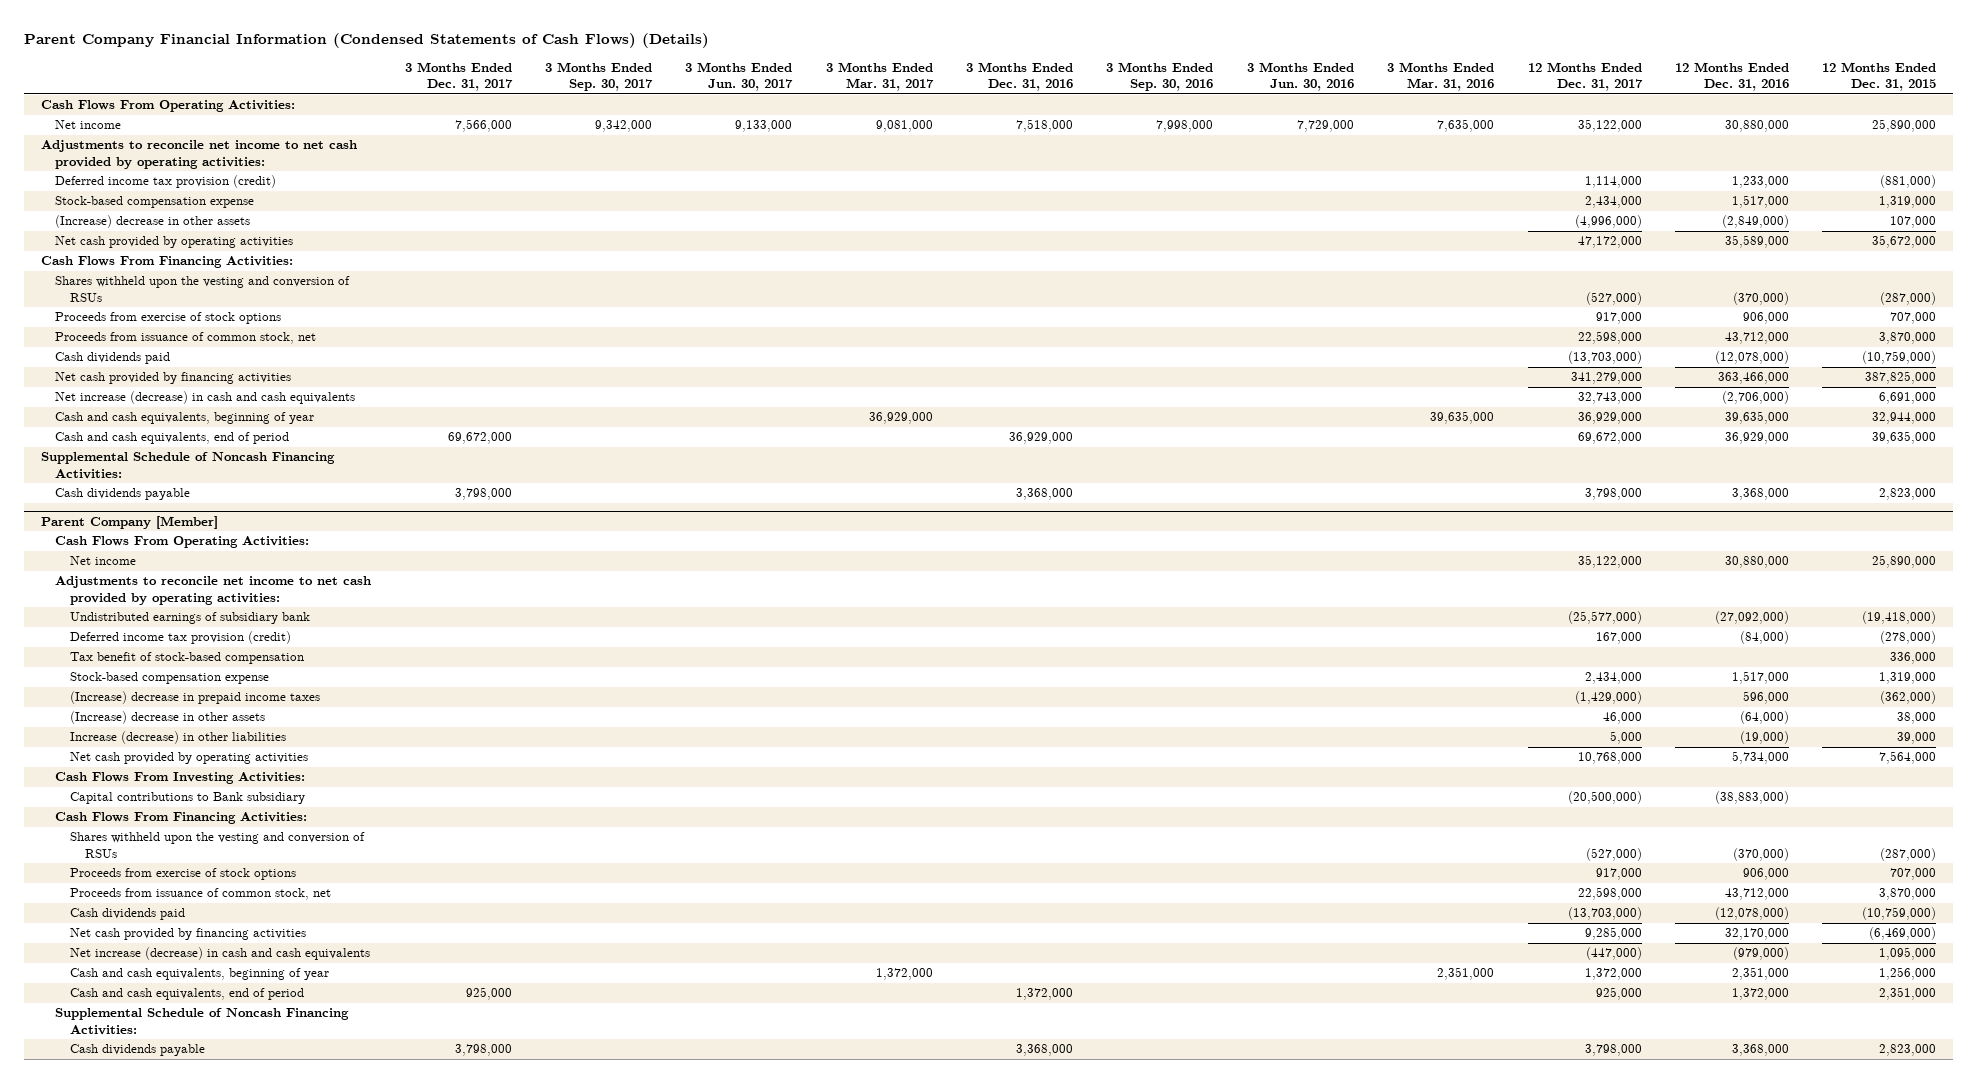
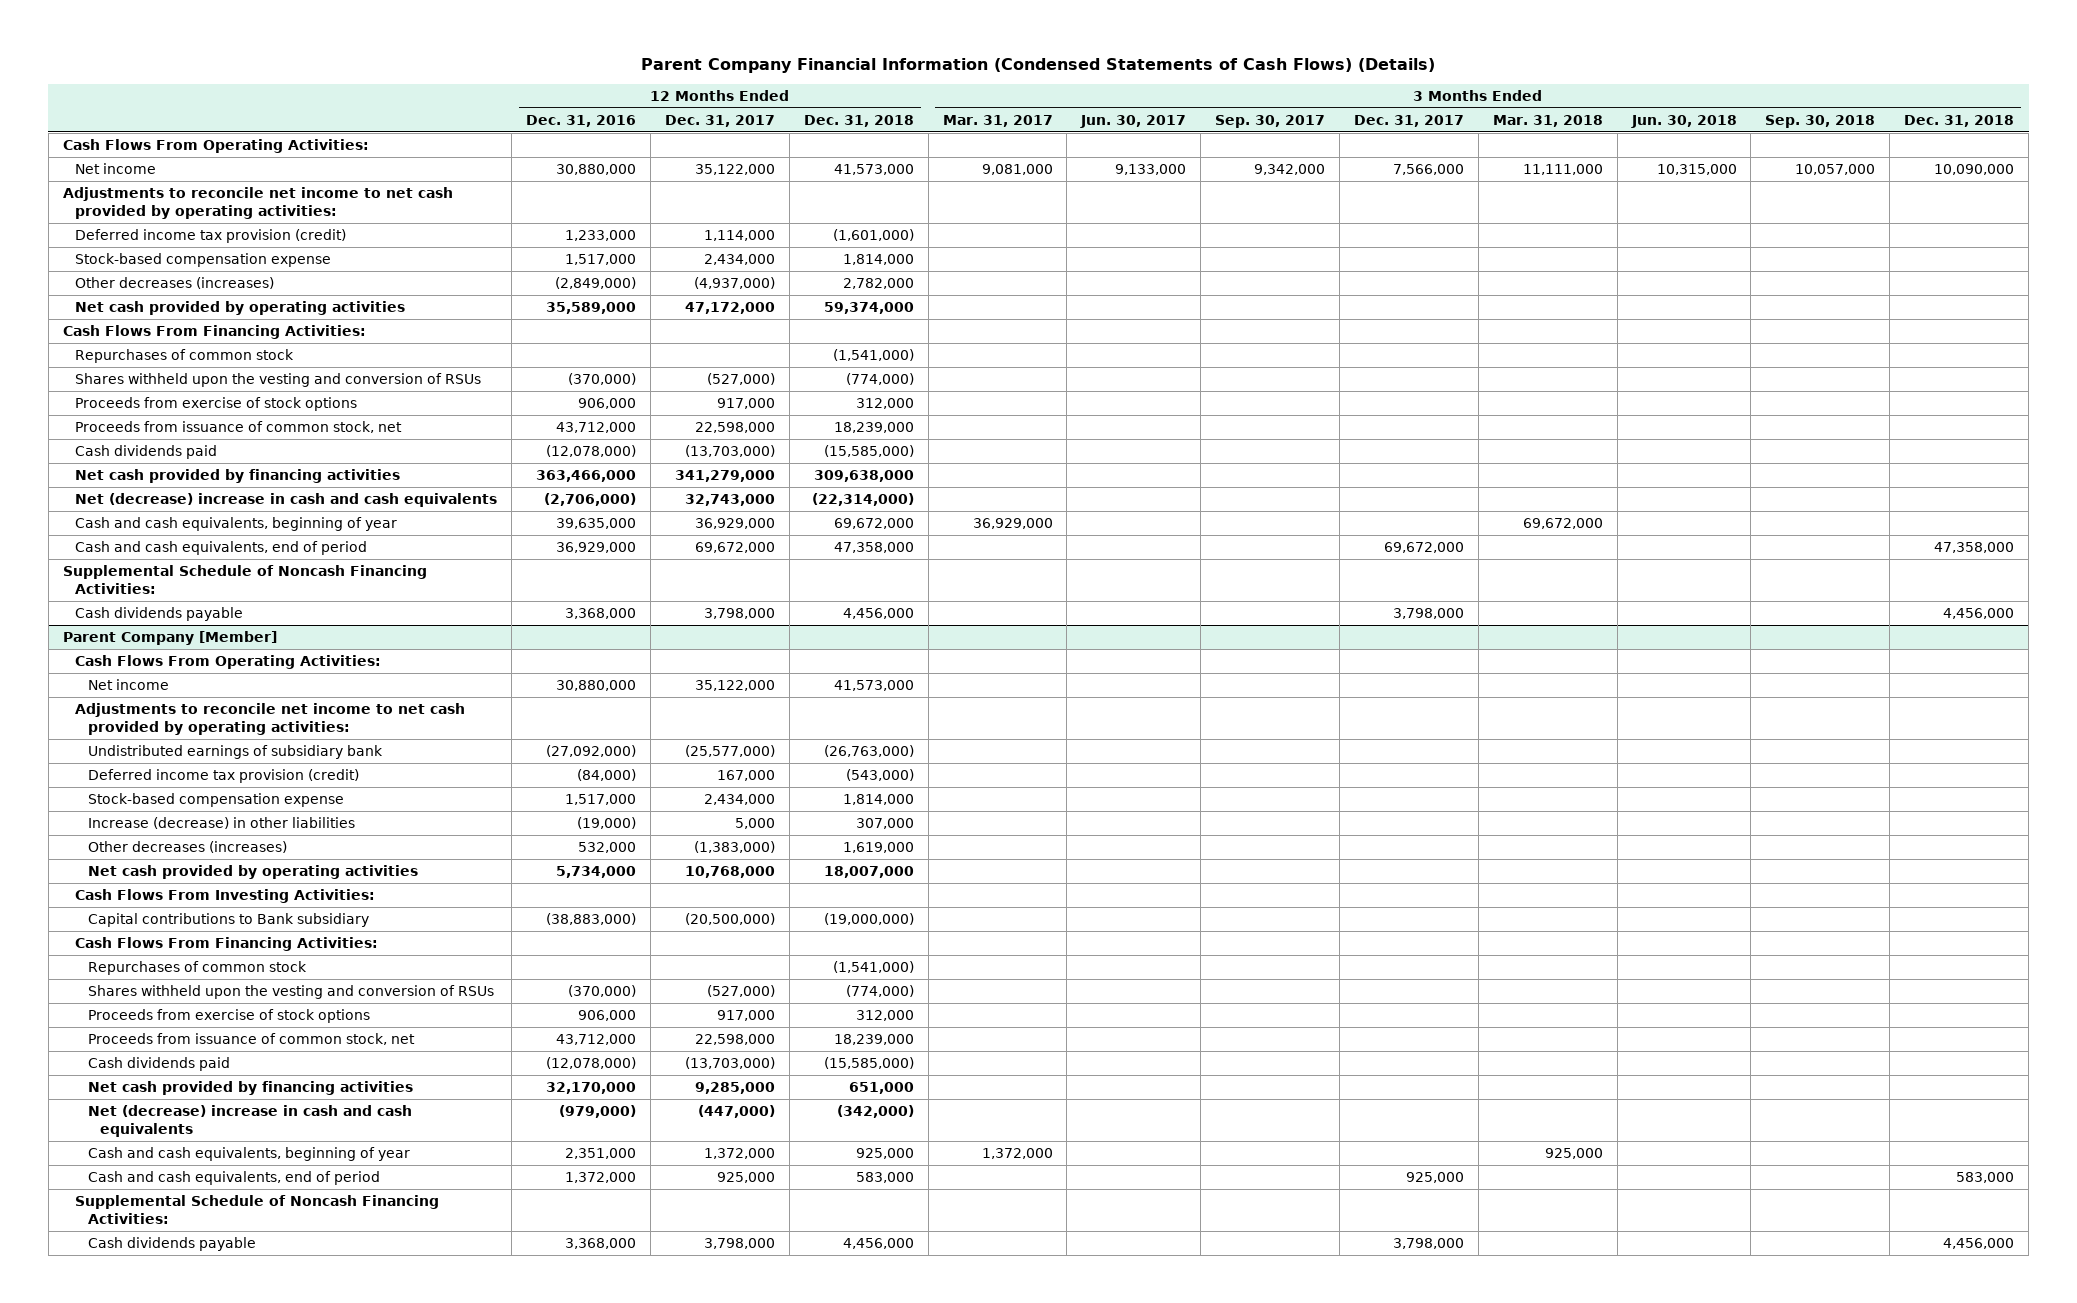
- | 3 Months Ended Dec. 31, 2017 | 3 Months Ended Sep. 30, 2017 | 3 Months Ended Jun. 30, 2017 | 3 Months Ended Mar. 31, 2017 | 3 Months Ended Dec. 31, 2016 | 3 Months Ended Sep. 30, 2016 | 3 Months Ended Jun. 30, 2016 | 3 Months Ended Mar. 31, 2016 | 12 Months Ended Dec. 31, 2017 | 12 Months Ended Dec. 31, 2016 | 12 Months Ended Dec. 31, 2015
+ | 12 Months Ended Dec. 31, 2016 | 12 Months Ended Dec. 31, 2017 | 12 Months Ended Dec. 31, 2018 | 3 Months Ended Mar. 31, 2017 | 3 Months Ended Jun. 30, 2017 | 3 Months Ended Sep. 30, 2017 | 3 Months Ended Dec. 31, 2017 | 3 Months Ended Mar. 31, 2018 | 3 Months Ended Jun. 30, 2018 | 3 Months Ended Sep. 30, 2018 | 3 Months Ended Dec. 31, 2018
- (Increase) decrease in other assets | | | | | | | | | (4,996,000) | (2,849,000) | 107,000
+ Other decreases (increases) | (2,849,000) | (4,937,000) | 2,782,000 | | | | | | | |
+ Repurchases of common stock | | | (1,541,000) | | | | | | | |
- Net increase (decrease) in cash and cash equivalents | | | | | | | | | 32,743,000 | (2,706,000) | 6,691,000
+ Net (decrease) increase in cash and cash equivalents | (2,706,000) | 32,743,000 | (22,314,000) | | | | | | | |
@ Parent Company [Member]
- Tax benefit of stock-based compensation | | | | | | | | | | | 336,000
- (Increase) decrease in prepaid income taxes | | | | | | | | | (1,429,000) | 596,000 | (362,000)
- (Increase) decrease in other assets | | | | | | | | | 46,000 | (64,000) | 38,000
+ Other decreases (increases) | 532,000 | (1,383,000) | 1,619,000 | | | | | | | |
+ Repurchases of common stock | | | (1,541,000) | | | | | | | |
- Net increase (decrease) in cash and cash equivalents | | | | | | | | | (447,000) | (979,000) | 1,095,000
+ Net (decrease) increase in cash and cash equivalents | (979,000) | (447,000) | (342,000) | | | | | | | |

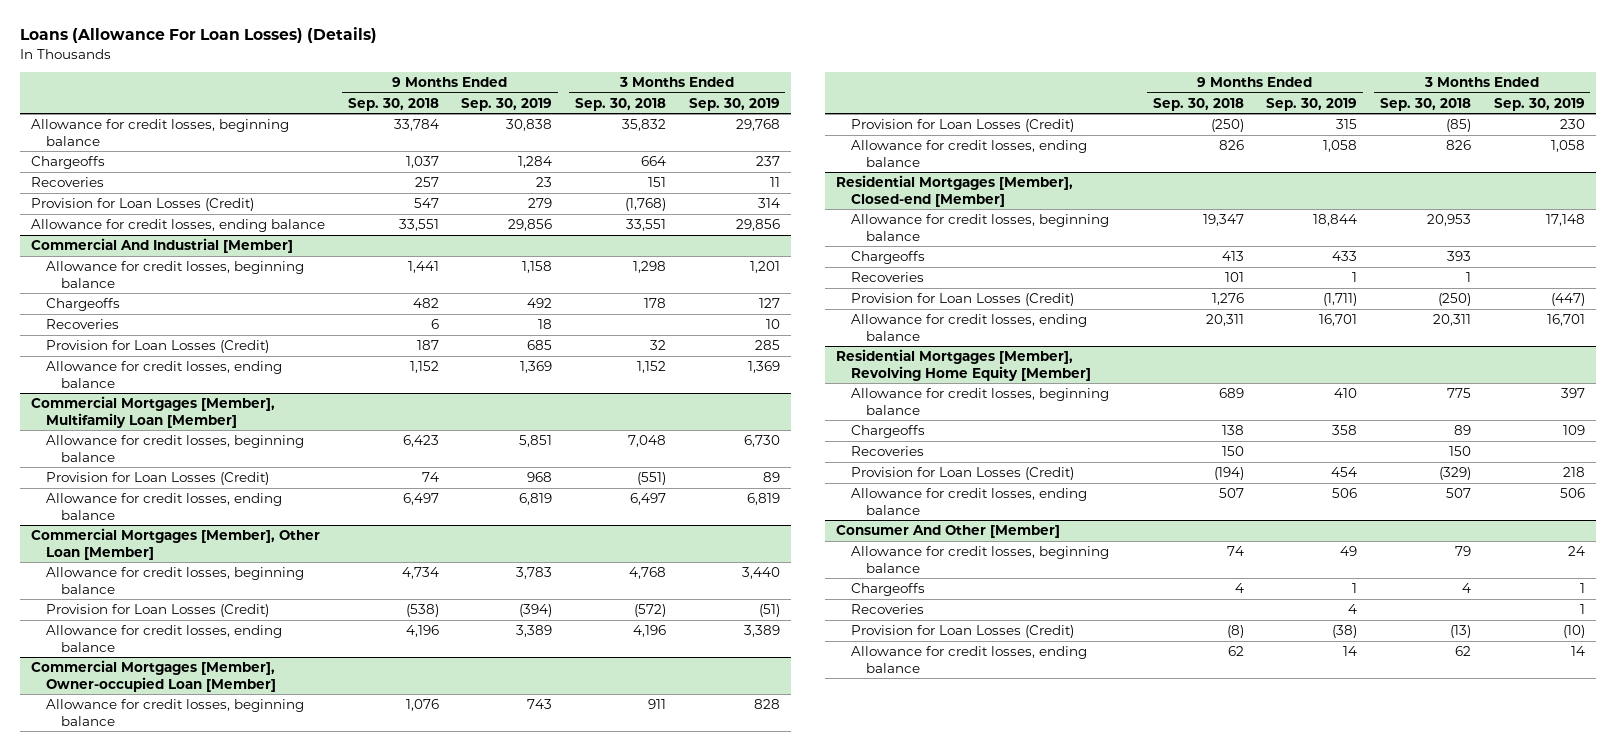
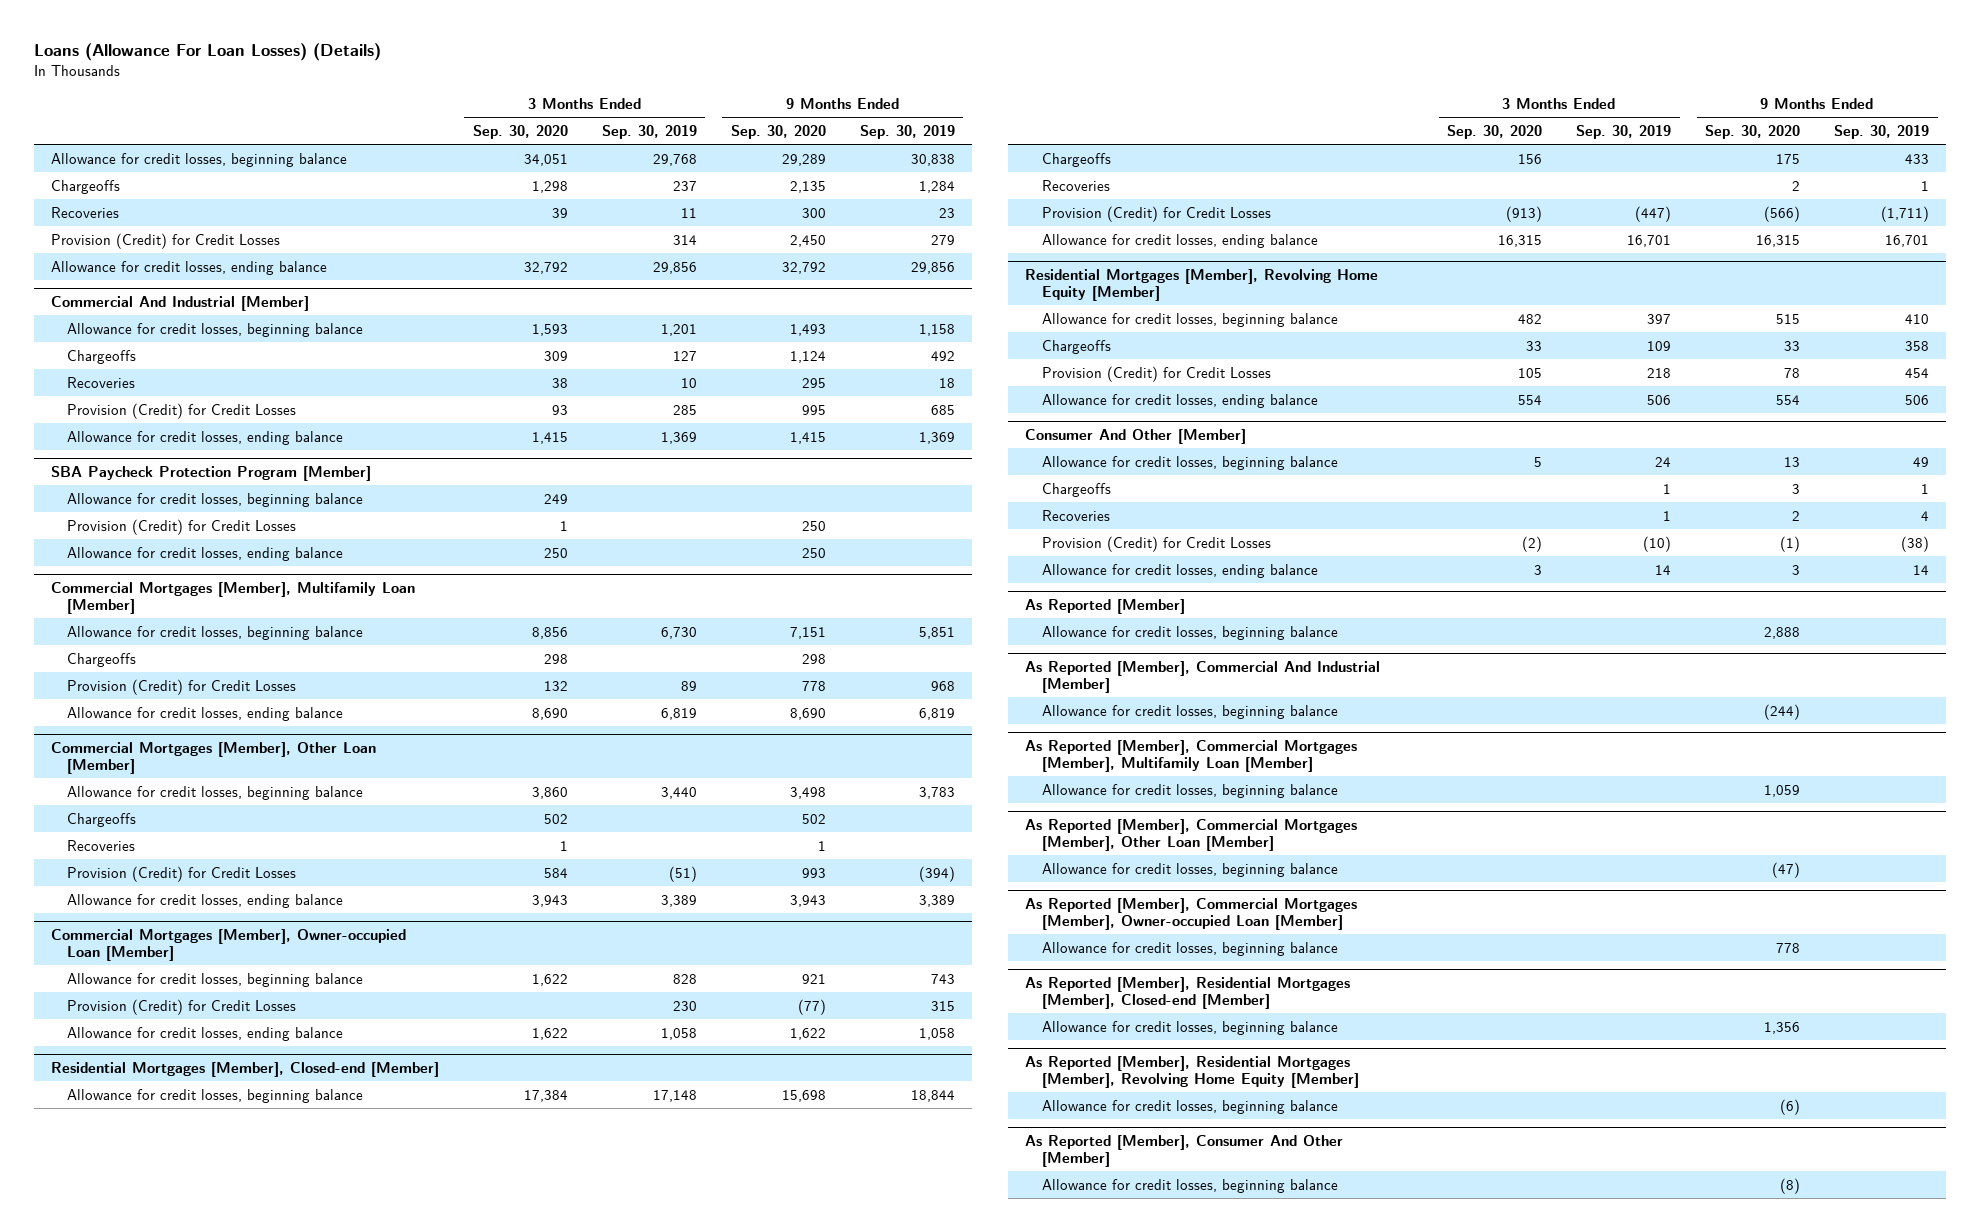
- | 9 Months Ended Sep. 30, 2018 | 9 Months Ended Sep. 30, 2019 | 3 Months Ended Sep. 30, 2018 | 3 Months Ended Sep. 30, 2019
+ | 3 Months Ended Sep. 30, 2020 | 3 Months Ended Sep. 30, 2019 | 9 Months Ended Sep. 30, 2020 | 9 Months Ended Sep. 30, 2019
- Provision for Loan Losses (Credit) | 547 | 279 | (1,768) | 314
+ Provision (Credit) for Credit Losses | | 314 | 2,450 | 279
@ Commercial And Industrial [Member]
- Provision for Loan Losses (Credit) | 187 | 685 | 32 | 285
+ Provision (Credit) for Credit Losses | 93 | 285 | 995 | 685
+ SBA Paycheck Protection Program [Member]
+ Allowance for credit losses, beginning balance | 249 | | |
+ Provision (Credit) for Credit Losses | 1 | | 250 |
+ Allowance for credit losses, ending balance | 250 | | 250 |
@ Commercial Mortgages [Member], Multifamily Loan [Member]
- Provision for Loan Losses (Credit) | 74 | 968 | (551) | 89
+ Chargeoffs | 298 | | 298 |
+ Provision (Credit) for Credit Losses | 132 | 89 | 778 | 968
@ Commercial Mortgages [Member], Other Loan [Member]
- Provision for Loan Losses (Credit) | (538) | (394) | (572) | (51)
+ Chargeoffs | 502 | | 502 |
+ Recoveries | 1 | | 1 |
+ Provision (Credit) for Credit Losses | 584 | (51) | 993 | (394)
@ Commercial Mortgages [Member], Owner-occupied Loan [Member]
- Provision for Loan Losses (Credit) | (250) | 315 | (85) | 230
+ Provision (Credit) for Credit Losses | | 230 | (77) | 315
@ Residential Mortgages [Member], Closed-end [Member]
- Provision for Loan Losses (Credit) | 1,276 | (1,711) | (250) | (447)
+ Provision (Credit) for Credit Losses | (913) | (447) | (566) | (1,711)
@ Residential Mortgages [Member], Revolving Home Equity [Member]
- Recoveries | 150 | | 150 |
- Provision for Loan Losses (Credit) | (194) | 454 | (329) | 218
+ Provision (Credit) for Credit Losses | 105 | 218 | 78 | 454
@ Consumer And Other [Member]
- Provision for Loan Losses (Credit) | (8) | (38) | (13) | (10)
+ Provision (Credit) for Credit Losses | (2) | (10) | (1) | (38)
+ As Reported [Member]
+ Allowance for credit losses, beginning balance | | | 2,888 |
+ As Reported [Member], Commercial And Industrial [Member]
+ Allowance for credit losses, beginning balance | | | (244) |
+ As Reported [Member], Commercial Mortgages [Member], Multifamily Loan [Member]
+ Allowance for credit losses, beginning balance | | | 1,059 |
+ As Reported [Member], Commercial Mortgages [Member], Other Loan [Member]
+ Allowance for credit losses, beginning balance | | | (47) |
+ As Reported [Member], Commercial Mortgages [Member], Owner-occupied Loan [Member]
+ Allowance for credit losses, beginning balance | | | 778 |
+ As Reported [Member], Residential Mortgages [Member], Closed-end [Member]
+ Allowance for credit losses, beginning balance | | | 1,356 |
+ As Reported [Member], Residential Mortgages [Member], Revolving Home Equity [Member]
+ Allowance for credit losses, beginning balance | | | (6) |
+ As Reported [Member], Consumer And Other [Member]
+ Allowance for credit losses, beginning balance | | | (8) |

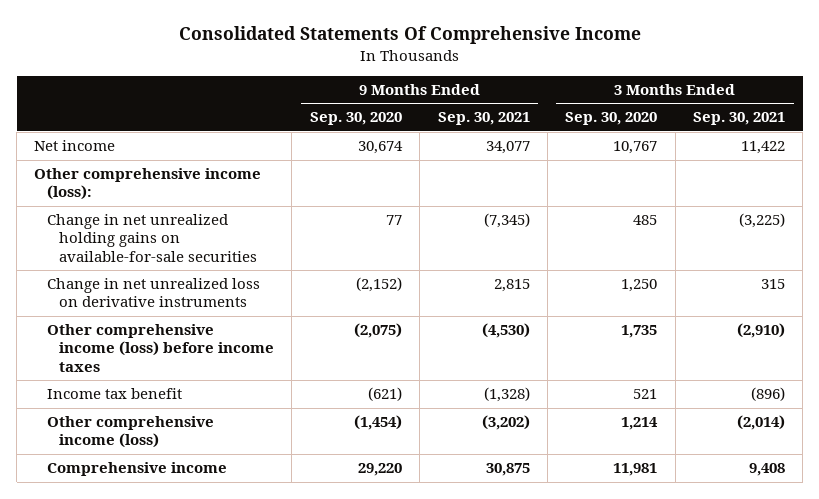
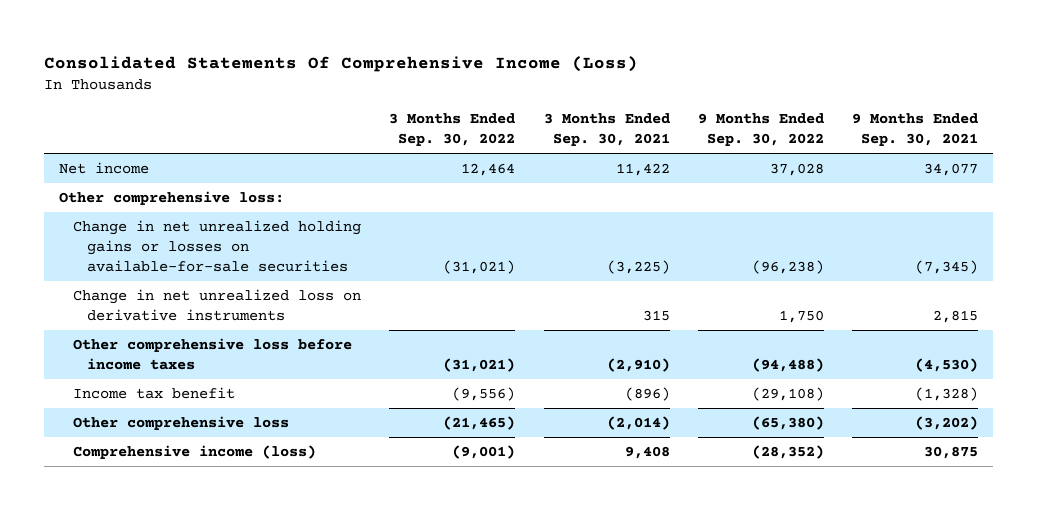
- Consolidated Statements Of Comprehensive Income
+ Consolidated Statements Of Comprehensive Income (Loss)
- | 9 Months Ended Sep. 30, 2020 | 9 Months Ended Sep. 30, 2021 | 3 Months Ended Sep. 30, 2020 | 3 Months Ended Sep. 30, 2021
+ | 3 Months Ended Sep. 30, 2022 | 3 Months Ended Sep. 30, 2021 | 9 Months Ended Sep. 30, 2022 | 9 Months Ended Sep. 30, 2021
- Other comprehensive income (loss):
- Change in net unrealized holding gains on available-for-sale securities | 77 | (7,345) | 485 | (3,225)
+ Other comprehensive loss:
+ Change in net unrealized holding gains or losses on available-for-sale securities | (31,021) | (3,225) | (96,238) | (7,345)
- Other comprehensive income (loss) before income taxes | (2,075) | (4,530) | 1,735 | (2,910)
+ Other comprehensive loss before income taxes | (31,021) | (2,910) | (94,488) | (4,530)
- Other comprehensive income (loss) | (1,454) | (3,202) | 1,214 | (2,014)
- Comprehensive income | 29,220 | 30,875 | 11,981 | 9,408
+ Other comprehensive loss | (21,465) | (2,014) | (65,380) | (3,202)
+ Comprehensive income (loss) | (9,001) | 9,408 | (28,352) | 30,875

